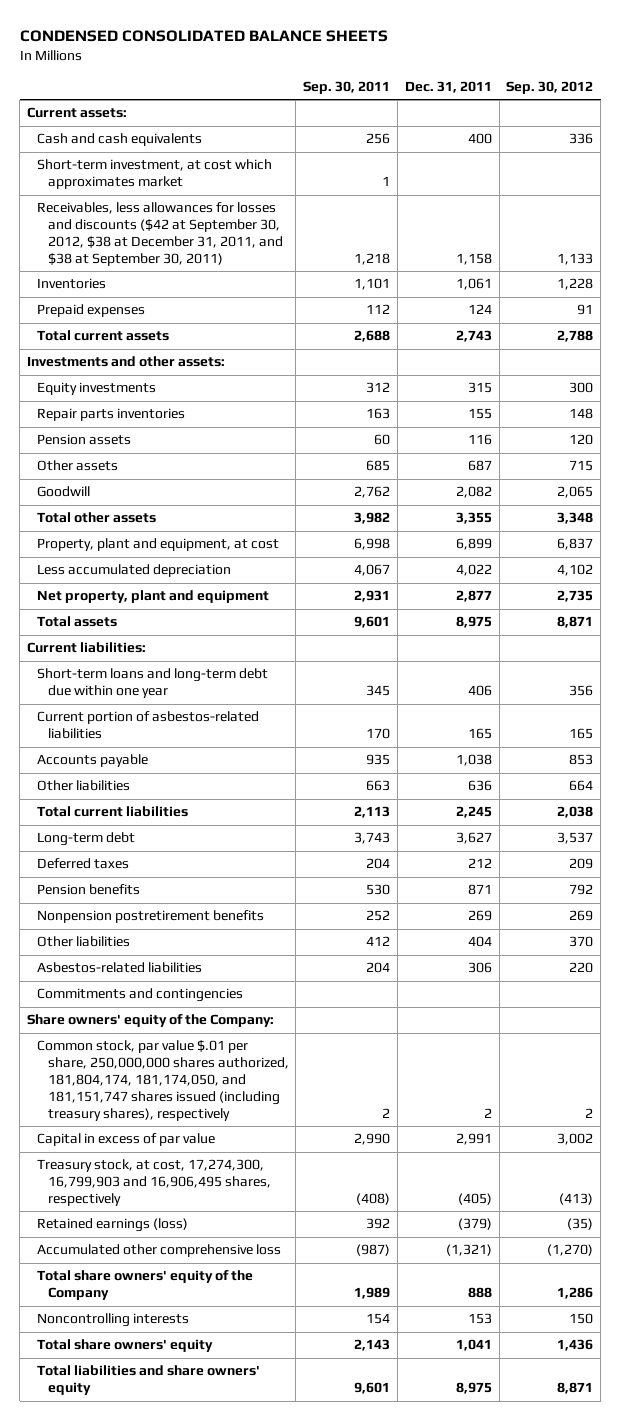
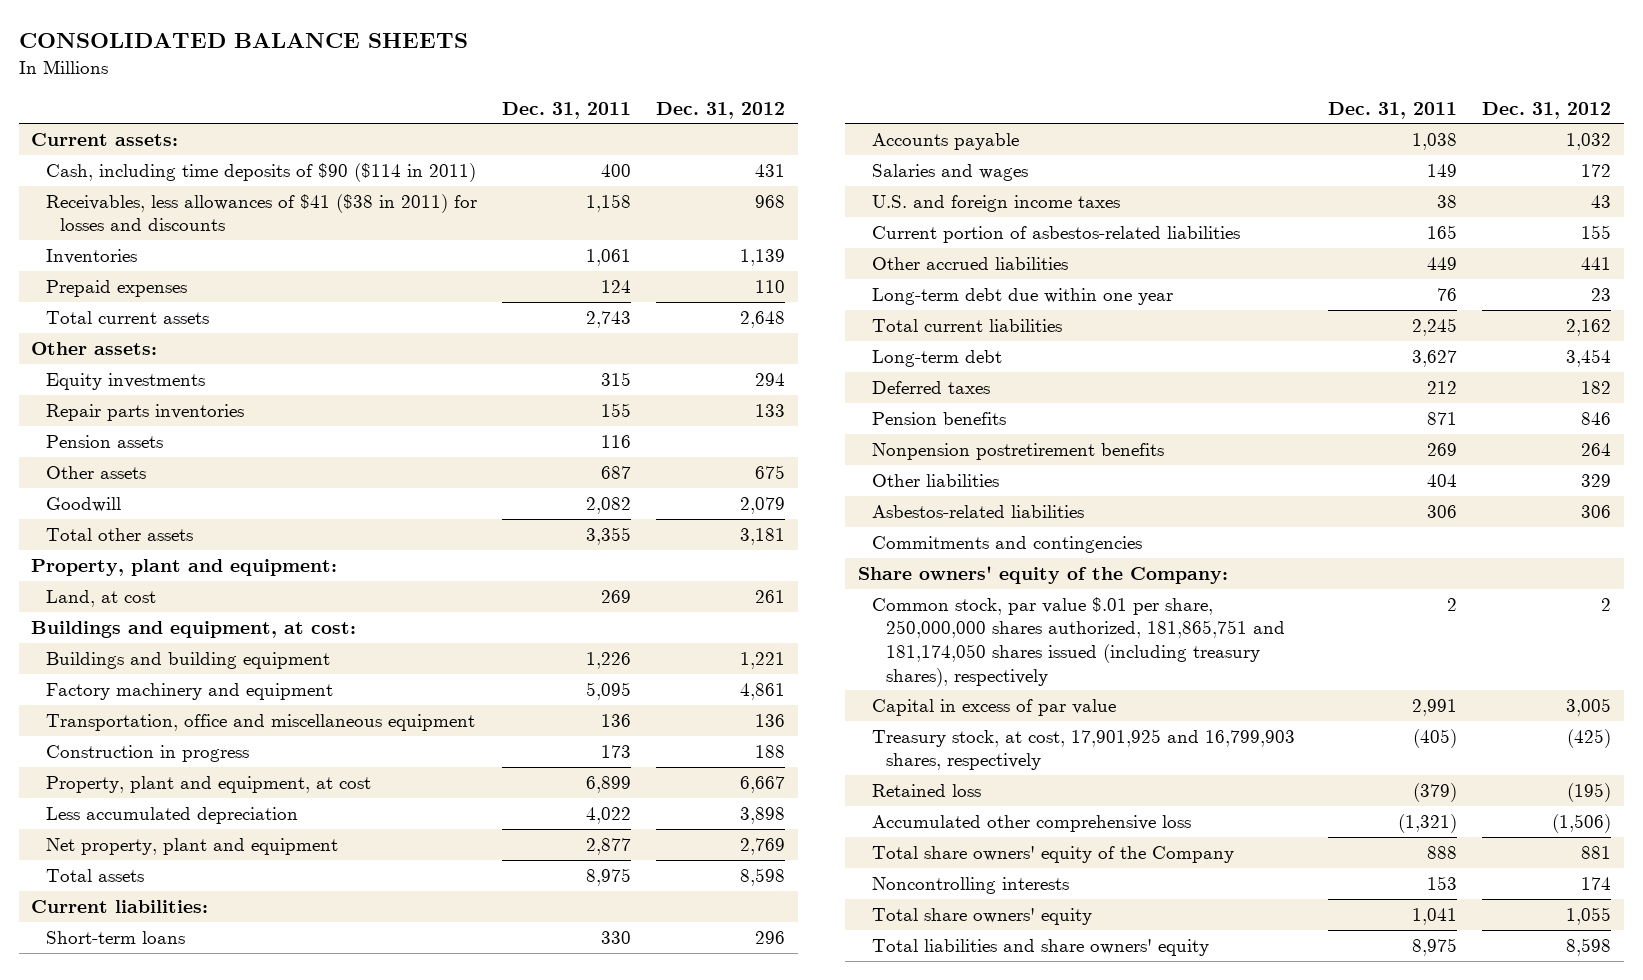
- CONDENSED CONSOLIDATED BALANCE SHEETS
+ CONSOLIDATED BALANCE SHEETS
- | Sep. 30, 2011 | Dec. 31, 2011 | Sep. 30, 2012
+ | Dec. 31, 2011 | Dec. 31, 2012
- Cash and cash equivalents | 256 | 400 | 336
- Short-term investment, at cost which approximates market | 1 | |
- Receivables, less allowances for losses and discounts ($42 at September 30, 2012, $38 at December 31, 2011, and $38 at September 30, 2011) | 1,218 | 1,158 | 1,133
+ Cash, including time deposits of $90 ($114 in 2011) | 400 | 431
+ Receivables, less allowances of $41 ($38 in 2011) for losses and discounts | 1,158 | 968
- Investments and other assets:
+ Other assets:
+ Property, plant and equipment:
+ Land, at cost | 269 | 261
+ Buildings and equipment, at cost:
+ Buildings and building equipment | 1,226 | 1,221
+ Factory machinery and equipment | 5,095 | 4,861
+ Transportation, office and miscellaneous equipment | 136 | 136
+ Construction in progress | 173 | 188
- Short-term loans and long-term debt due within one year | 345 | 406 | 356
+ Short-term loans | 330 | 296
- Other liabilities | 663 | 636 | 664
+ Salaries and wages | 149 | 172
+ U.S. and foreign income taxes | 38 | 43
moved down: Current portion of asbestos-related liabilities | 165 | 155
+ Other accrued liabilities | 449 | 441
+ Long-term debt due within one year | 76 | 23
- Common stock, par value $.01 per share, 250,000,000 shares authorized, 181,804,174, 181,174,050, and 181,151,747 shares issued (including treasury shares), respectively | 2 | 2 | 2
+ Common stock, par value $.01 per share, 250,000,000 shares authorized, 181,865,751 and 181,174,050 shares issued (including treasury shares), respectively | 2 | 2
- Treasury stock, at cost, 17,274,300, 16,799,903 and 16,906,495 shares, respectively | (408) | (405) | (413)
- Retained earnings (loss) | 392 | (379) | (35)
+ Treasury stock, at cost, 17,901,925 and 16,799,903 shares, respectively | (405) | (425)
+ Retained loss | (379) | (195)

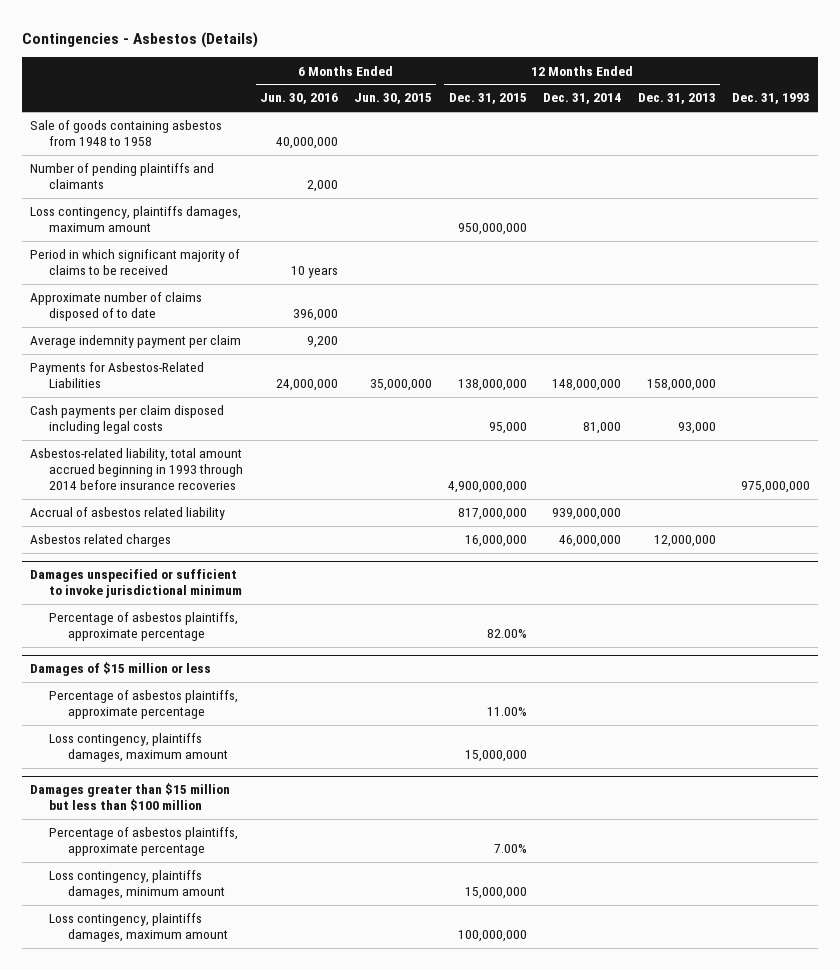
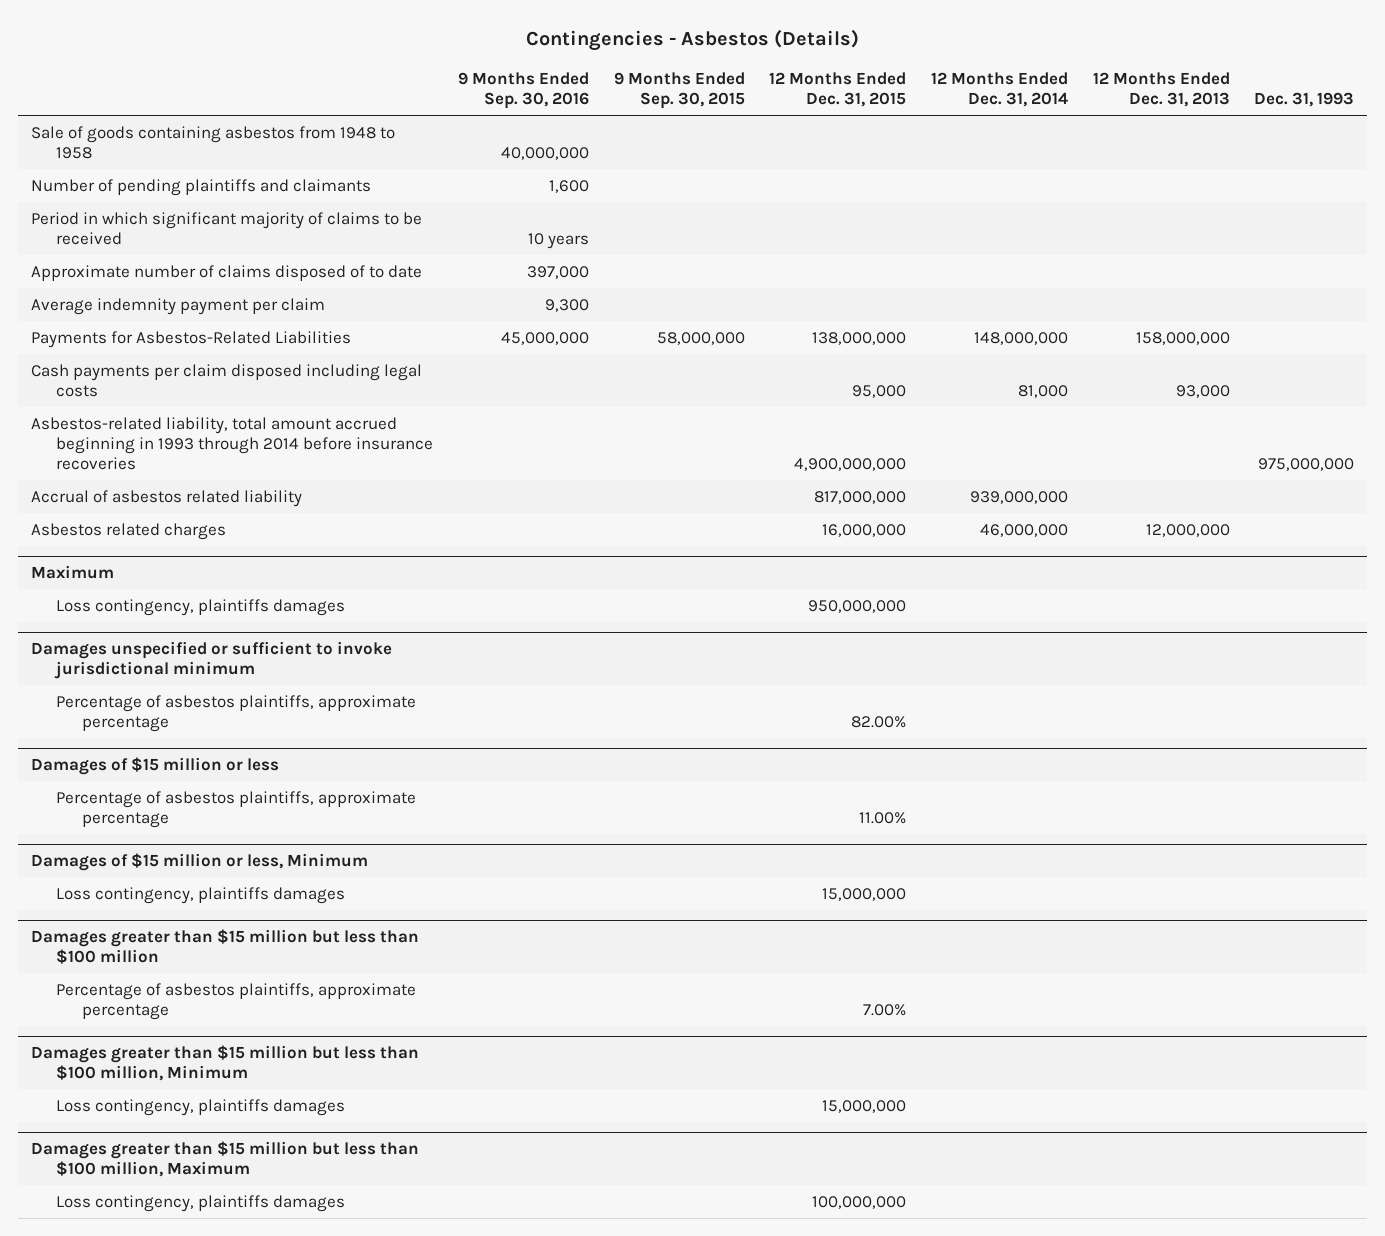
- | 6 Months Ended Jun. 30, 2016 | 6 Months Ended Jun. 30, 2015 | 12 Months Ended Dec. 31, 2015 | 12 Months Ended Dec. 31, 2014 | 12 Months Ended Dec. 31, 2013 | Dec. 31, 1993
+ | 9 Months Ended Sep. 30, 2016 | 9 Months Ended Sep. 30, 2015 | 12 Months Ended Dec. 31, 2015 | 12 Months Ended Dec. 31, 2014 | 12 Months Ended Dec. 31, 2013 | Dec. 31, 1993
- Loss contingency, plaintiffs damages, maximum amount | | | 950,000,000 | | |
+ Maximum
+ Loss contingency, plaintiffs damages | | | 950,000,000 | | |
@ Damages of $15 million or less
- Loss contingency, plaintiffs damages, maximum amount | | | 15,000,000 | | |
+ Damages of $15 million or less, Minimum
+ Loss contingency, plaintiffs damages | | | 15,000,000 | | |
@ Damages greater than $15 million but less than $100 million
- Loss contingency, plaintiffs damages, minimum amount | | | 15,000,000 | | |
- Loss contingency, plaintiffs damages, maximum amount | | | 100,000,000 | | |
+ Damages greater than $15 million but less than $100 million, Minimum
+ Loss contingency, plaintiffs damages | | | 15,000,000 | | |
+ Damages greater than $15 million but less than $100 million, Maximum
+ Loss contingency, plaintiffs damages | | | 100,000,000 | | |

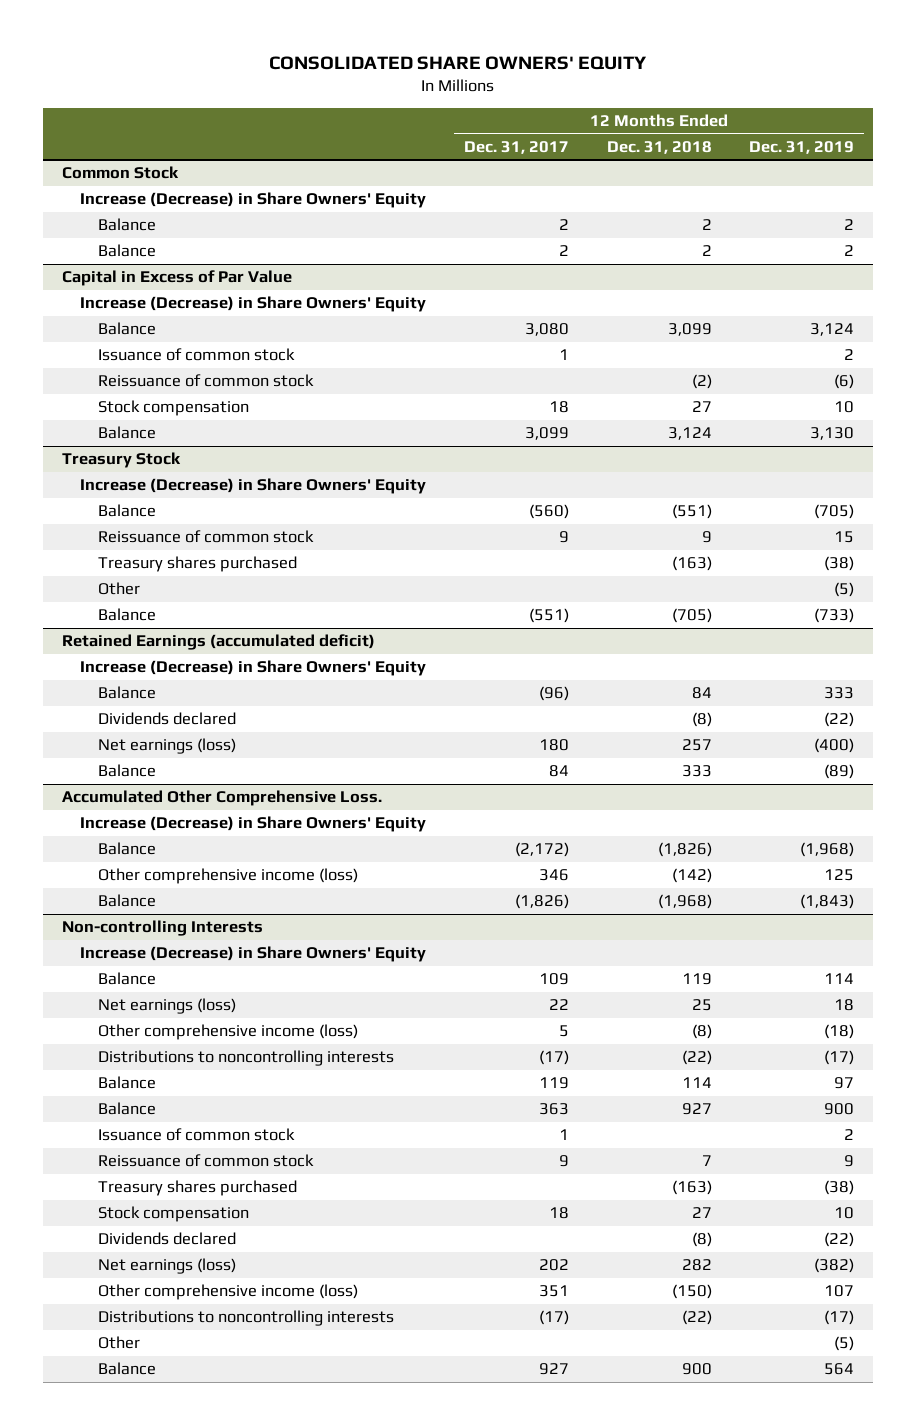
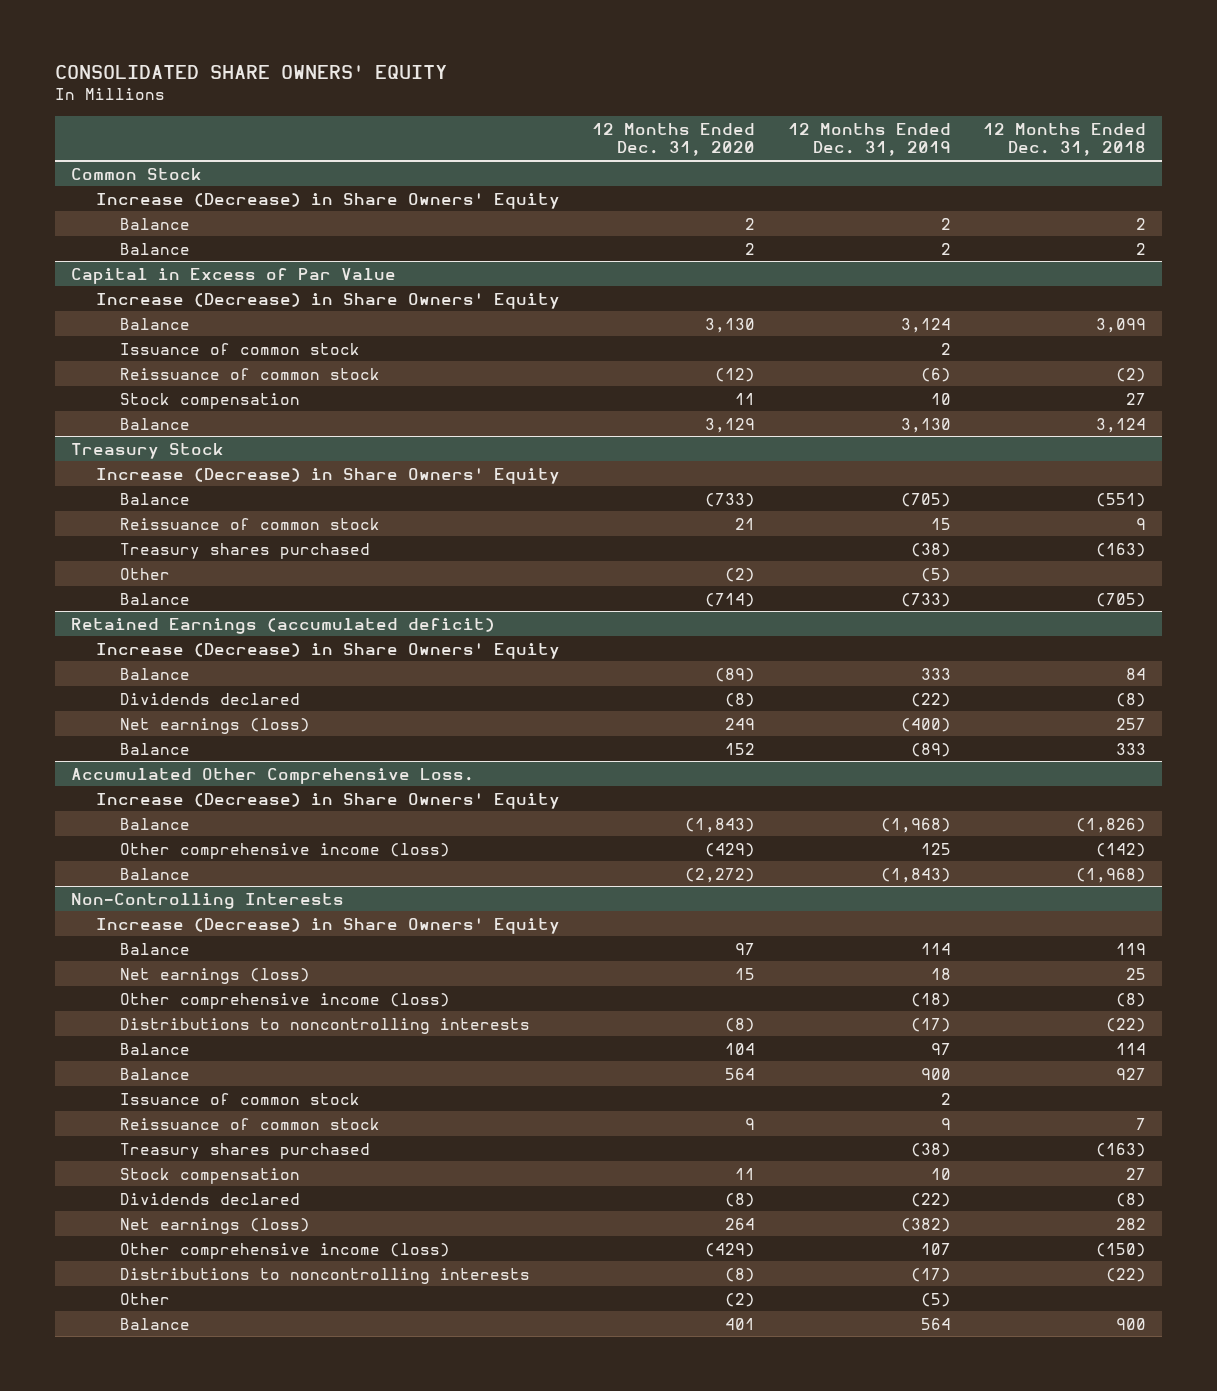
- | 12 Months Ended Dec. 31, 2017 | 12 Months Ended Dec. 31, 2018 | 12 Months Ended Dec. 31, 2019
+ | 12 Months Ended Dec. 31, 2020 | 12 Months Ended Dec. 31, 2019 | 12 Months Ended Dec. 31, 2018
- Non-controlling Interests
+ Non-Controlling Interests

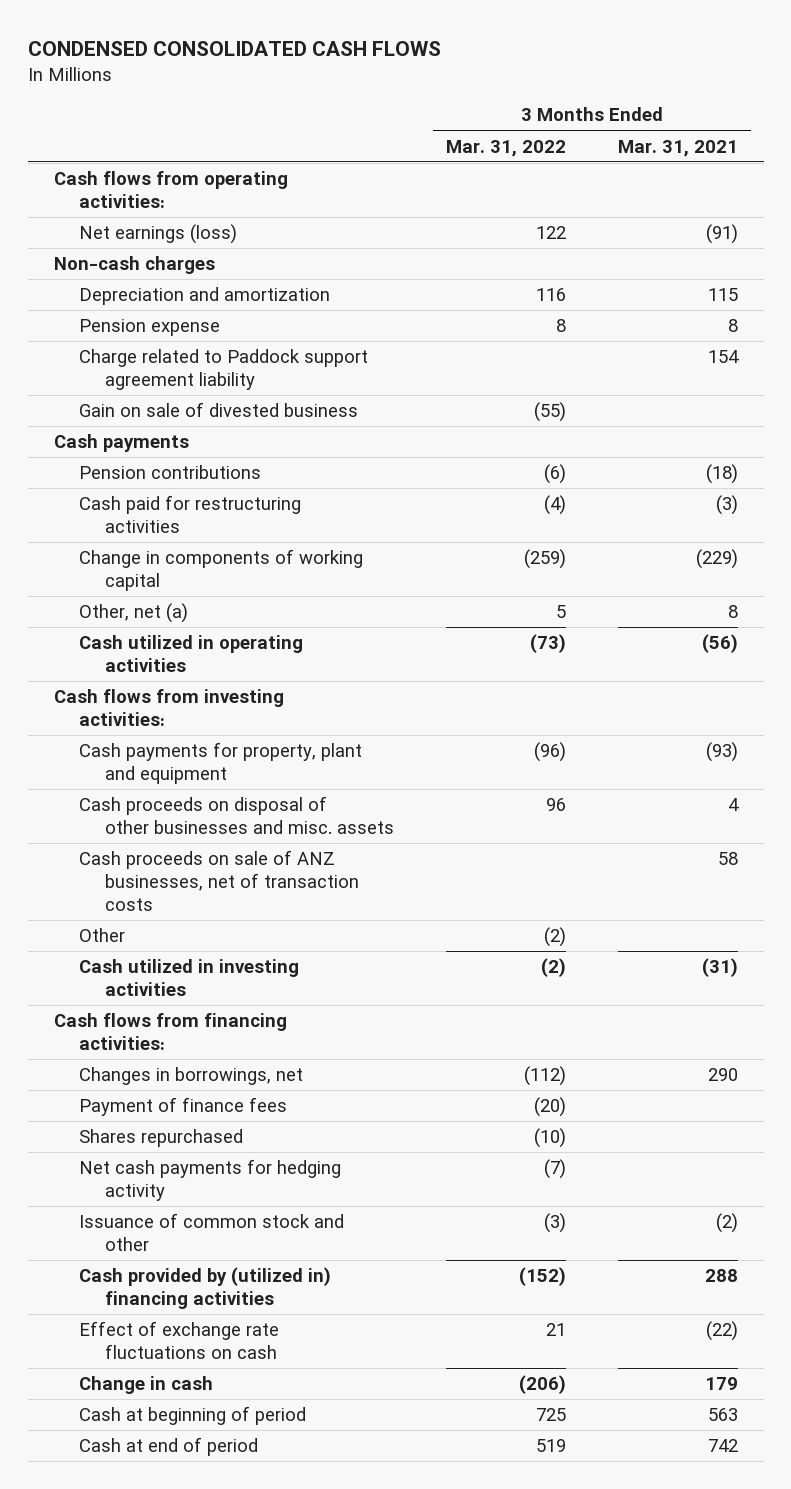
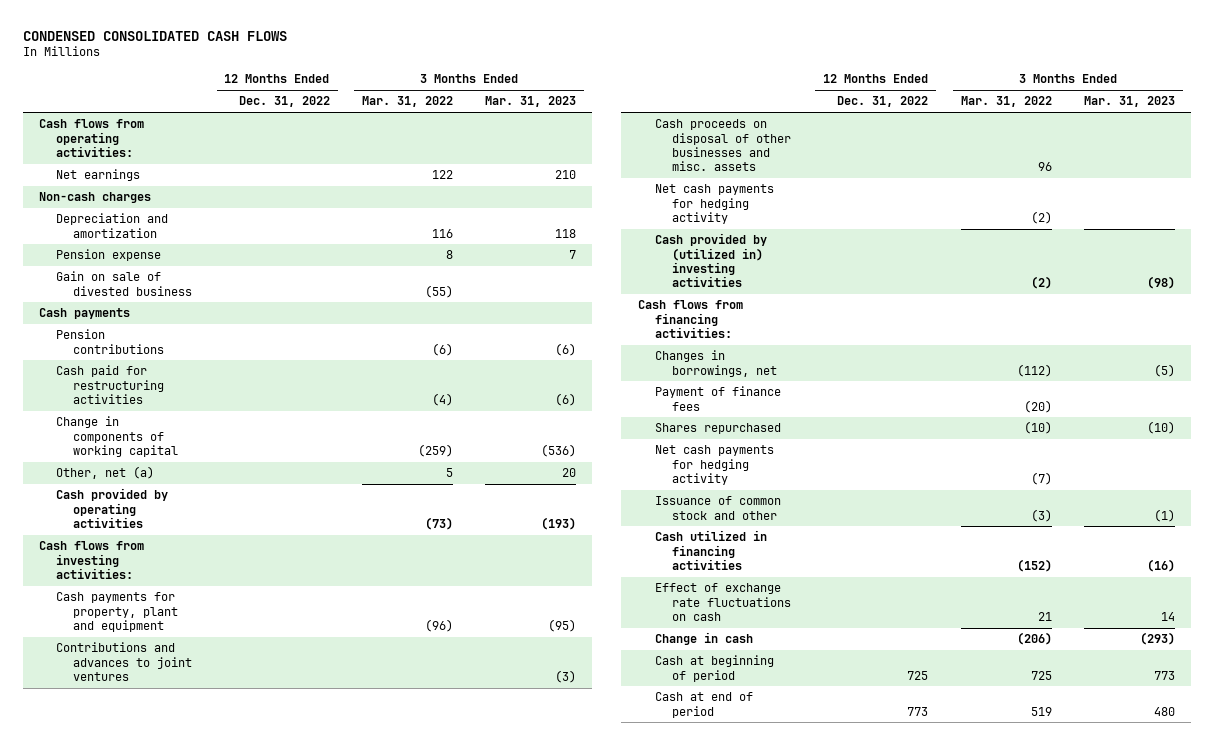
- | 3 Months Ended Mar. 31, 2022 | 3 Months Ended Mar. 31, 2021
+ | 12 Months Ended Dec. 31, 2022 | 3 Months Ended Mar. 31, 2022 | 3 Months Ended Mar. 31, 2023
- Net earnings (loss) | 122 | (91)
+ Net earnings | | 122 | 210
- Charge related to Paddock support agreement liability | | 154
- Cash utilized in operating activities | (73) | (56)
+ Cash provided by operating activities | | (73) | (193)
+ Contributions and advances to joint ventures | | | (3)
- Cash proceeds on sale of ANZ businesses, net of transaction costs | | 58
- Other | (2) |
- Cash utilized in investing activities | (2) | (31)
+ Net cash payments for hedging activity | | (2) |
+ Cash provided by (utilized in) investing activities | | (2) | (98)
- Cash provided by (utilized in) financing activities | (152) | 288
+ Cash utilized in financing activities | | (152) | (16)

